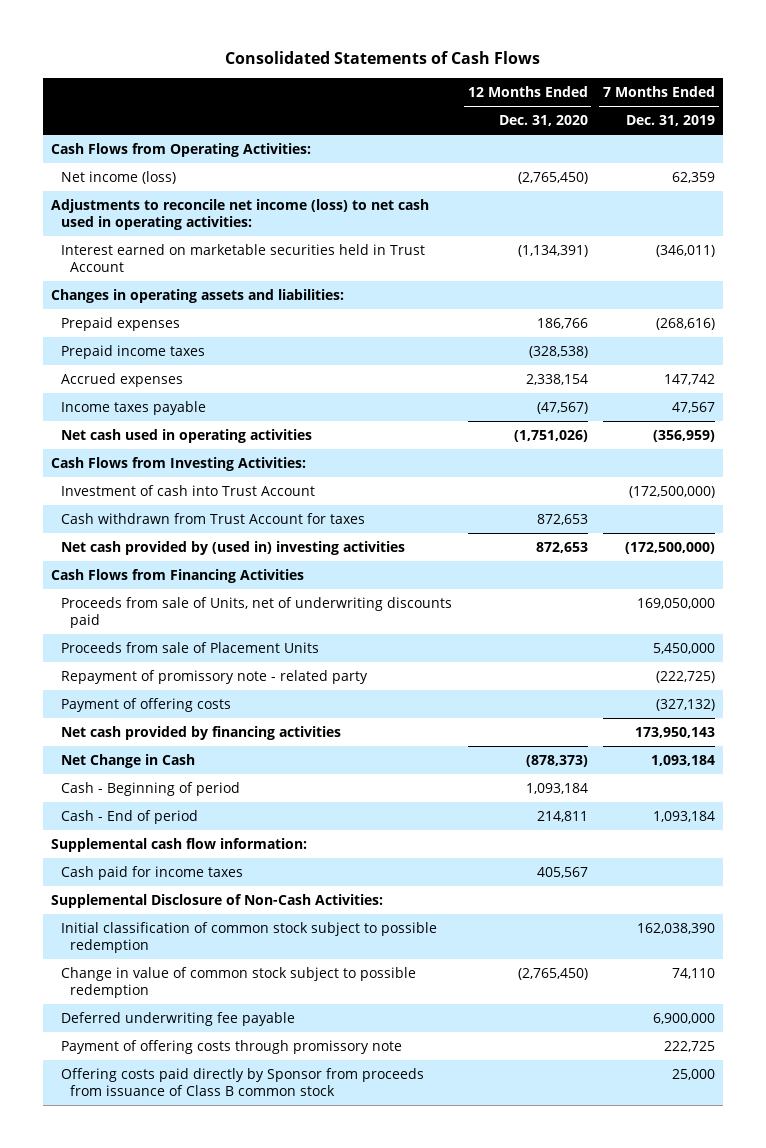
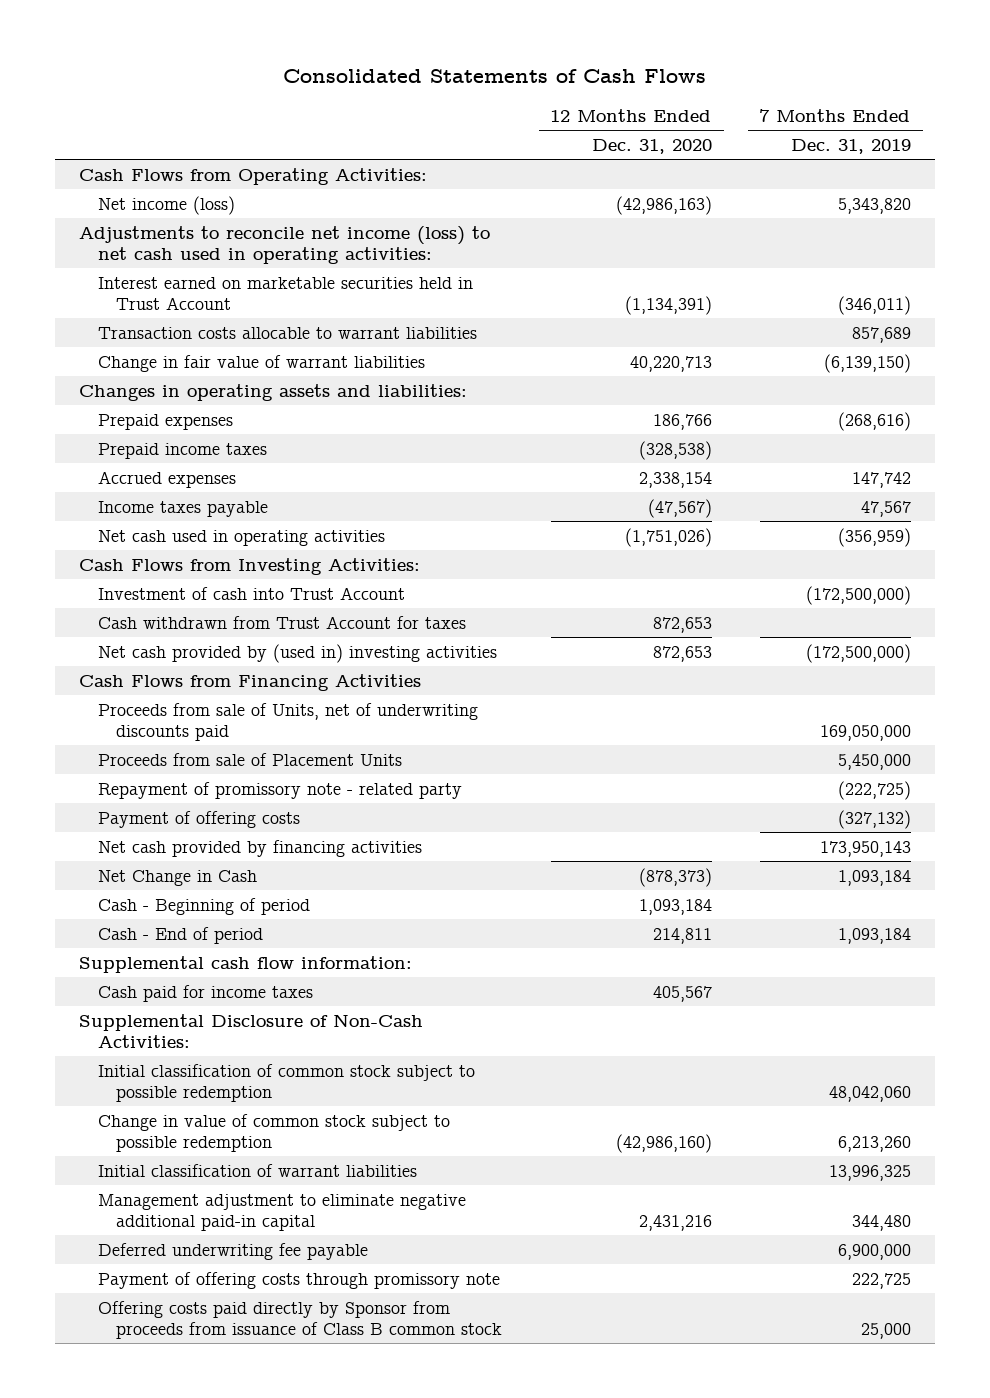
- Net income (loss) | (2,765,450) | 62,359
+ Net income (loss) | (42,986,163) | 5,343,820
+ Transaction costs allocable to warrant liabilities | | 857,689
+ Change in fair value of warrant liabilities | 40,220,713 | (6,139,150)
- Initial classification of common stock subject to possible redemption | | 162,038,390
- Change in value of common stock subject to possible redemption | (2,765,450) | 74,110
+ Initial classification of common stock subject to possible redemption | | 48,042,060
+ Change in value of common stock subject to possible redemption | (42,986,160) | 6,213,260
+ Initial classification of warrant liabilities | | 13,996,325
+ Management adjustment to eliminate negative additional paid-in capital | 2,431,216 | 344,480

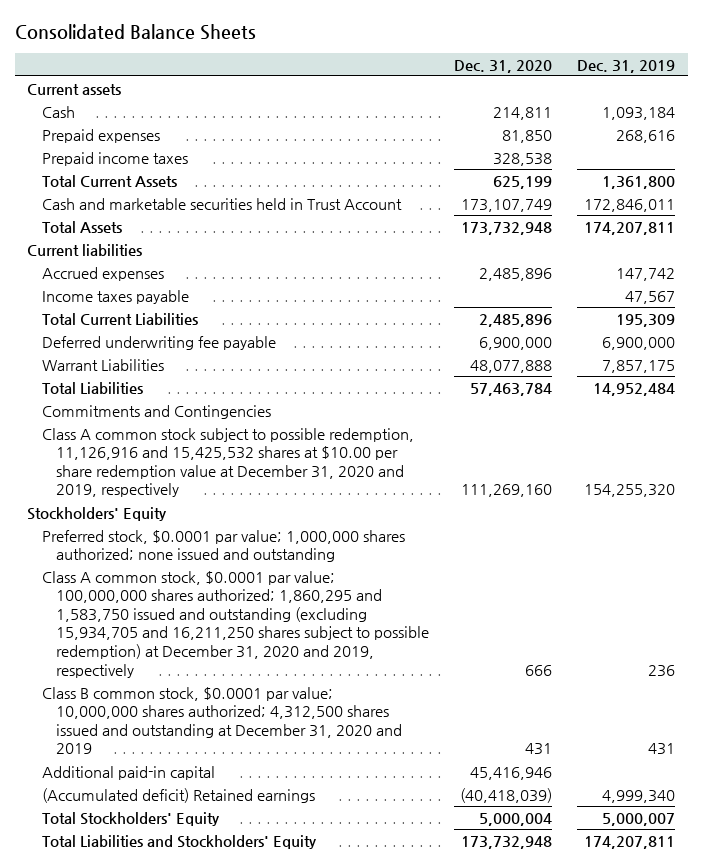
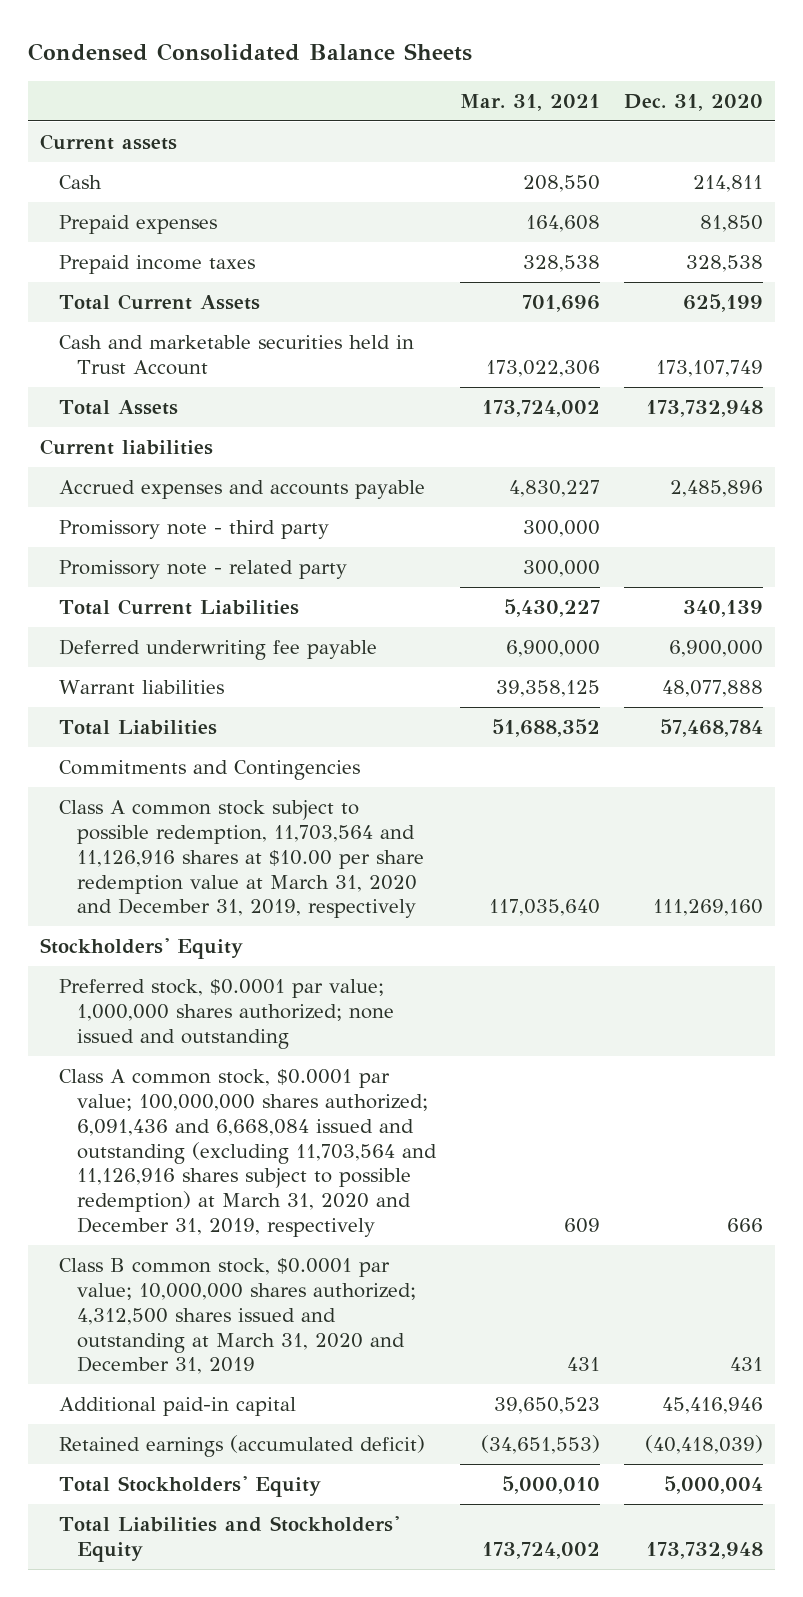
- Consolidated Balance Sheets
+ Condensed Consolidated Balance Sheets
- | Dec. 31, 2020 | Dec. 31, 2019
+ | Mar. 31, 2021 | Dec. 31, 2020
- Accrued expenses | 2,485,896 | 147,742
- Income taxes payable | | 47,567
- Total Current Liabilities | 2,485,896 | 195,309
+ Accrued expenses and accounts payable | 4,830,227 | 2,485,896
+ Promissory note - third party | 300,000 |
+ Promissory note - related party | 300,000 |
+ Total Current Liabilities | 5,430,227 | 340,139
- Warrant Liabilities | 48,077,888 | 7,857,175
- Total Liabilities | 57,463,784 | 14,952,484
+ Warrant liabilities | 39,358,125 | 48,077,888
+ Total Liabilities | 51,688,352 | 57,468,784
- Class A common stock subject to possible redemption, 11,126,916 and 15,425,532 shares at $10.00 per share redemption value at December 31, 2020 and 2019, respectively | 111,269,160 | 154,255,320
+ Class A common stock subject to possible redemption, 11,703,564 and 11,126,916 shares at $10.00 per share redemption value at March 31, 2020 and December 31, 2019, respectively | 117,035,640 | 111,269,160
- Class A common stock, $0.0001 par value; 100,000,000 shares authorized; 1,860,295 and 1,583,750 issued and outstanding (excluding 15,934,705 and 16,211,250 shares subject to possible redemption) at December 31, 2020 and 2019, respectively | 666 | 236
- Class B common stock, $0.0001 par value; 10,000,000 shares authorized; 4,312,500 shares issued and outstanding at December 31, 2020 and 2019 | 431 | 431
+ Class A common stock, $0.0001 par value; 100,000,000 shares authorized; 6,091,436 and 6,668,084 issued and outstanding (excluding 11,703,564 and 11,126,916 shares subject to possible redemption) at March 31, 2020 and December 31, 2019, respectively | 609 | 666
+ Class B common stock, $0.0001 par value; 10,000,000 shares authorized; 4,312,500 shares issued and outstanding at March 31, 2020 and December 31, 2019 | 431 | 431
- (Accumulated deficit) Retained earnings | (40,418,039) | 4,999,340
+ Retained earnings (accumulated deficit) | (34,651,553) | (40,418,039)

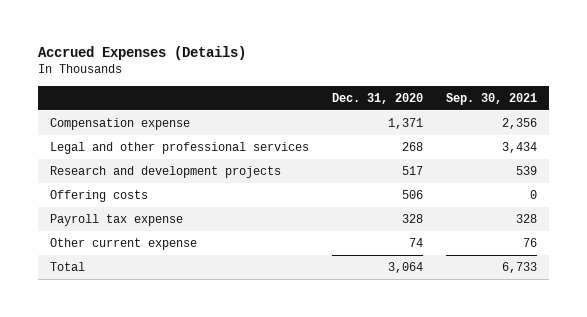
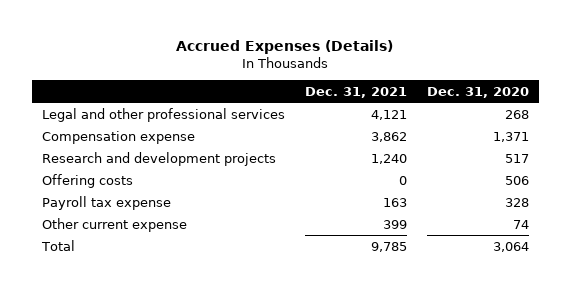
- | Dec. 31, 2020 | Sep. 30, 2021
+ | Dec. 31, 2021 | Dec. 31, 2020
moved down: Compensation expense | 3,862 | 1,371

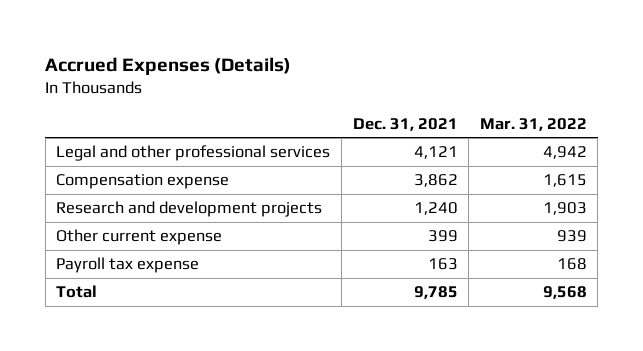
- | Dec. 31, 2021 | Dec. 31, 2020
+ | Dec. 31, 2021 | Mar. 31, 2022
- Offering costs | 0 | 506
moved down: Payroll tax expense | 163 | 168

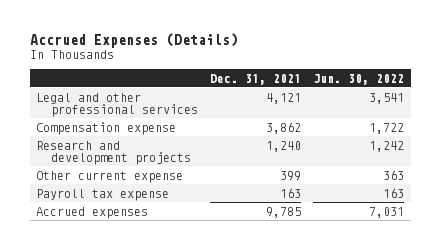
- | Dec. 31, 2021 | Mar. 31, 2022
+ | Dec. 31, 2021 | Jun. 30, 2022
- Total | 9,785 | 9,568
+ Accrued expenses | 9,785 | 7,031

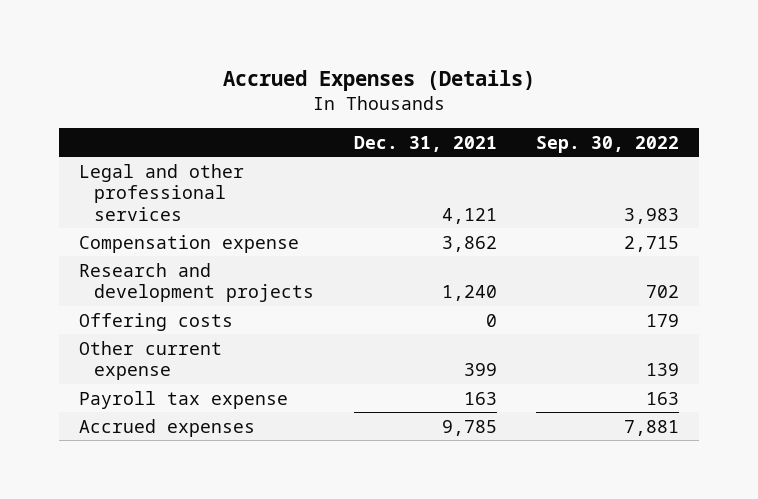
- | Dec. 31, 2021 | Jun. 30, 2022
+ | Dec. 31, 2021 | Sep. 30, 2022
+ Offering costs | 0 | 179

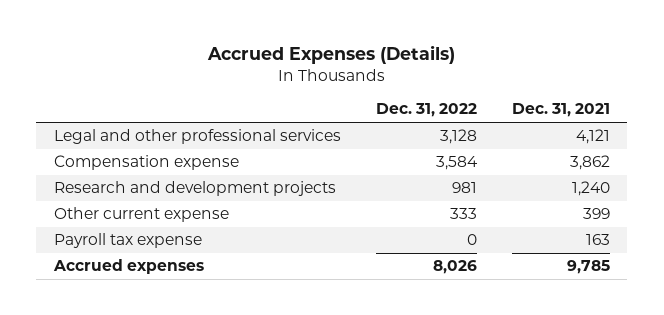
- | Dec. 31, 2021 | Sep. 30, 2022
+ | Dec. 31, 2022 | Dec. 31, 2021
- Offering costs | 0 | 179

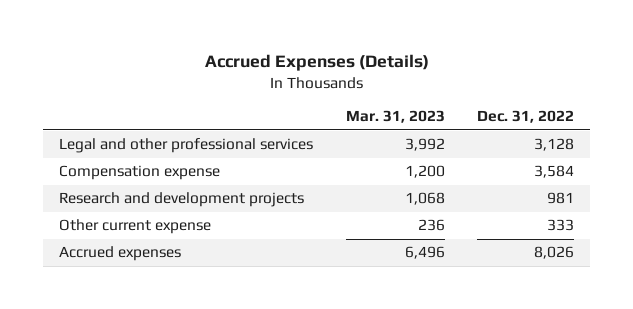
- | Dec. 31, 2022 | Dec. 31, 2021
+ | Mar. 31, 2023 | Dec. 31, 2022
- Payroll tax expense | 0 | 163

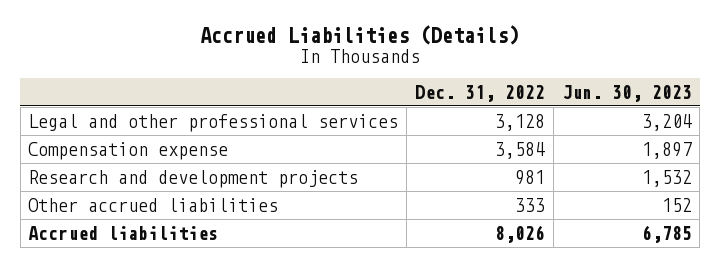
- Accrued Expenses (Details)
+ Accrued Liabilities (Details)
- | Mar. 31, 2023 | Dec. 31, 2022
+ | Dec. 31, 2022 | Jun. 30, 2023
- Other current expense | 236 | 333
- Accrued expenses | 6,496 | 8,026
+ Other accrued liabilities | 333 | 152
+ Accrued liabilities | 8,026 | 6,785

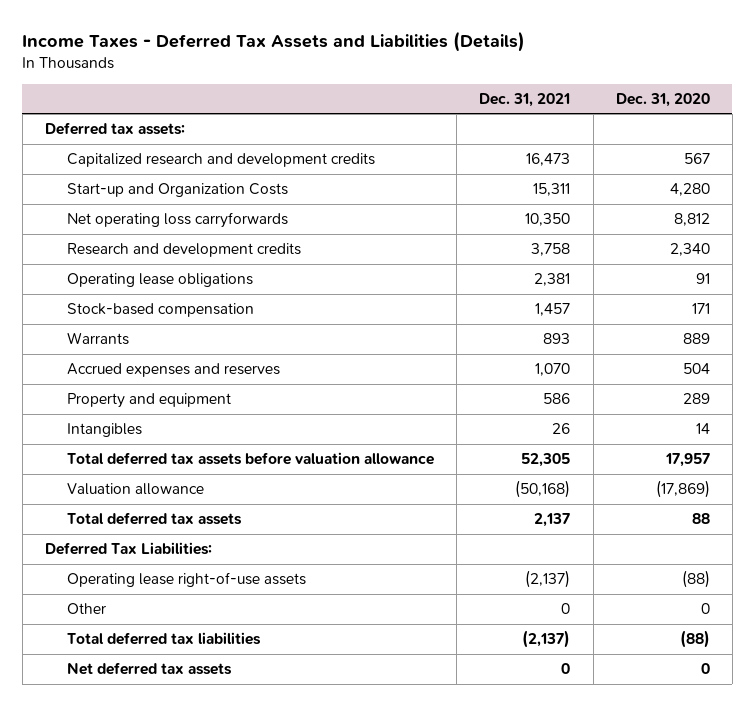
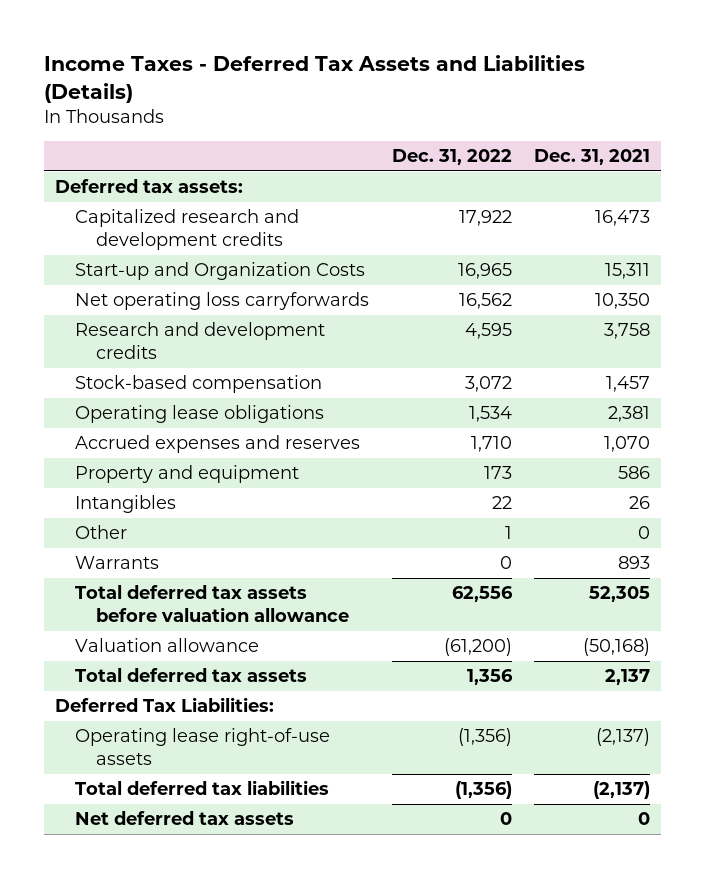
- | Dec. 31, 2021 | Dec. 31, 2020
+ | Dec. 31, 2022 | Dec. 31, 2021
moved down: Operating lease obligations | 1,534 | 2,381
moved up: Other | 1 | 0
moved down: Warrants | 0 | 893

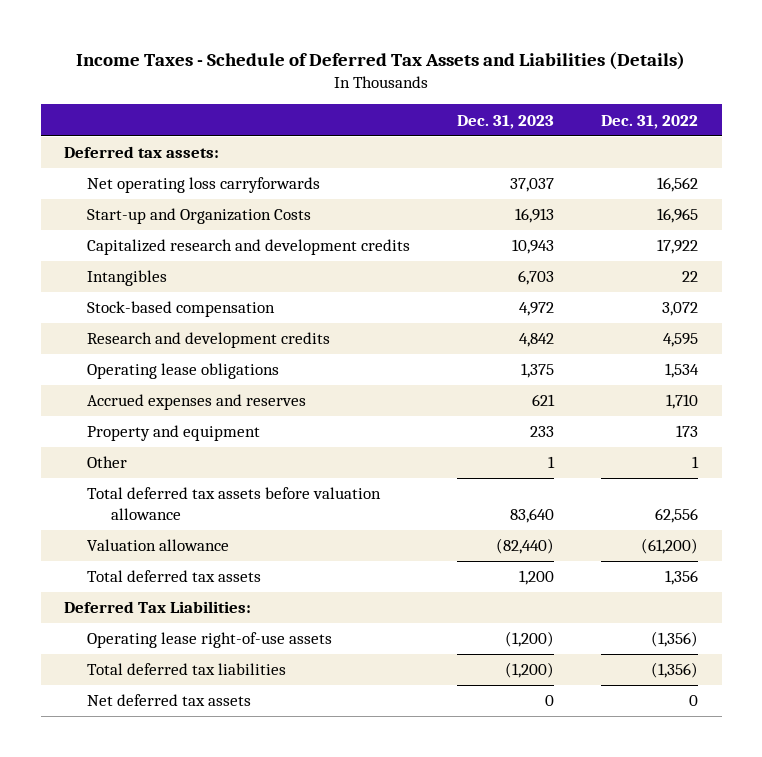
- Income Taxes - Deferred Tax Assets and Liabilities (Details)
+ Income Taxes - Schedule of Deferred Tax Assets and Liabilities (Details)
- | Dec. 31, 2022 | Dec. 31, 2021
+ | Dec. 31, 2023 | Dec. 31, 2022
moved down: Start-up and Organization Costs | 16,913 | 16,965
moved down: Capitalized research and development credits | 10,943 | 17,922
moved up: Intangibles | 6,703 | 22
moved down: Research and development credits | 4,842 | 4,595
- Warrants | 0 | 893

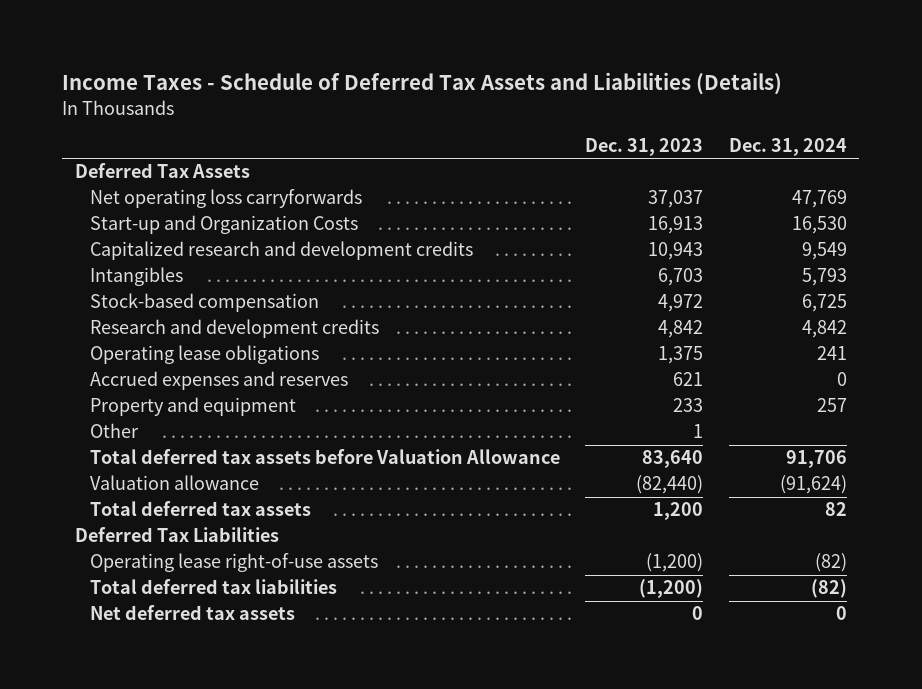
- | Dec. 31, 2023 | Dec. 31, 2022
+ | Dec. 31, 2023 | Dec. 31, 2024
- Deferred tax assets:
+ Deferred Tax Assets
- Total deferred tax assets before valuation allowance | 83,640 | 62,556
+ Total deferred tax assets before Valuation Allowance | 83,640 | 91,706
- Deferred Tax Liabilities:
+ Deferred Tax Liabilities

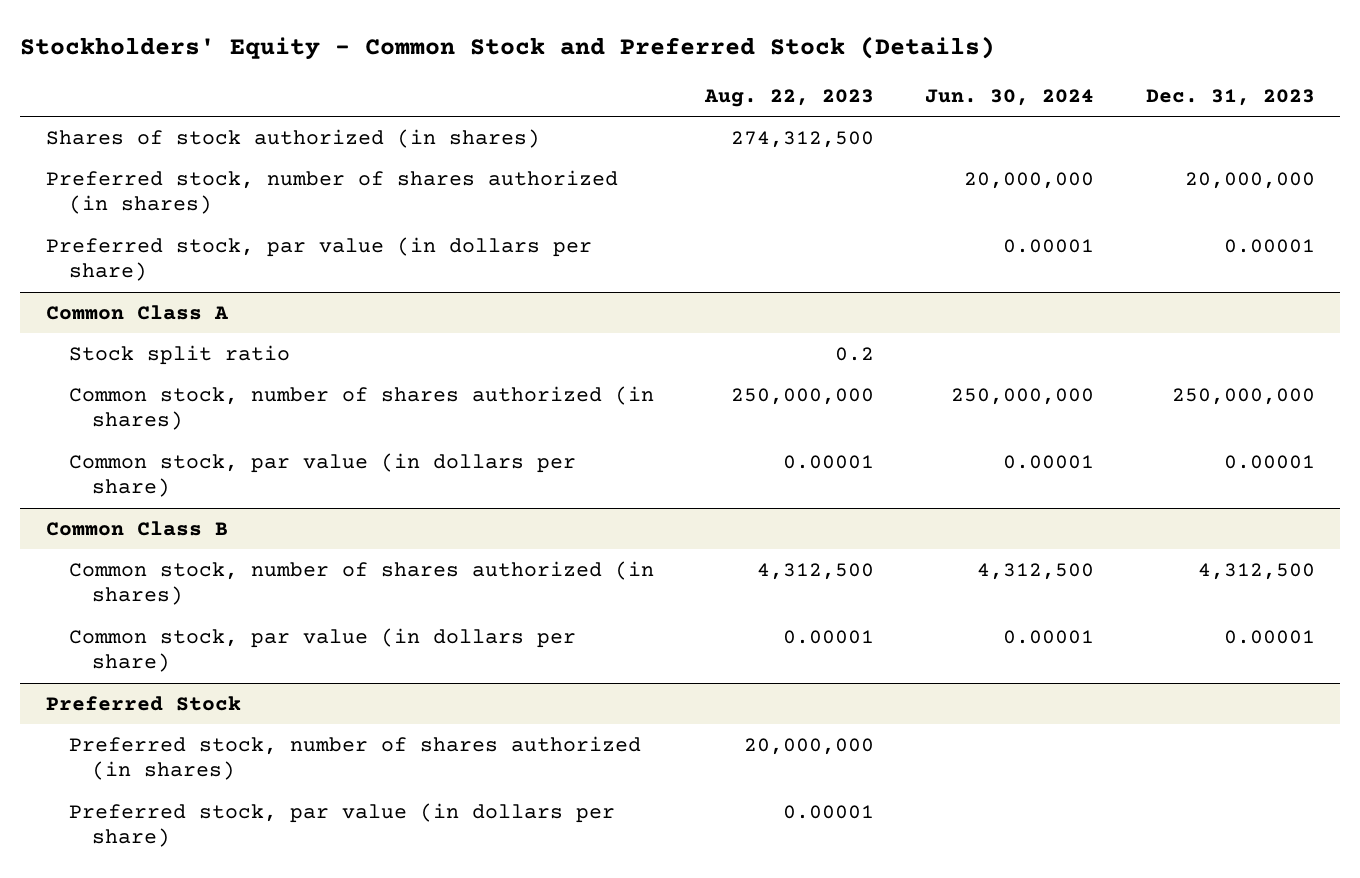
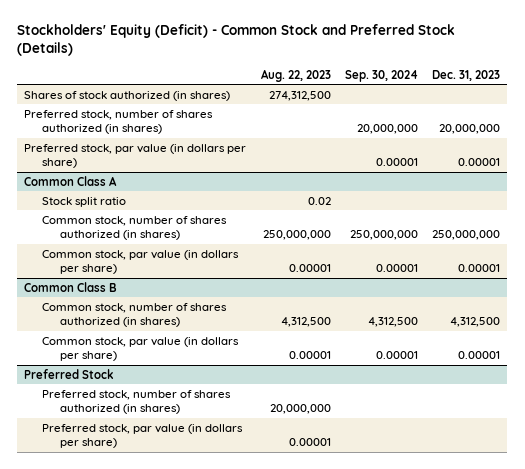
- Stockholders' Equity - Common Stock and Preferred Stock (Details)
+ Stockholders' Equity (Deficit) - Common Stock and Preferred Stock (Details)
- | Aug. 22, 2023 | Jun. 30, 2024 | Dec. 31, 2023
+ | Aug. 22, 2023 | Sep. 30, 2024 | Dec. 31, 2023
@ Common Class A
- Stock split ratio | 0.2 | |
+ Stock split ratio | 0.02 | |

